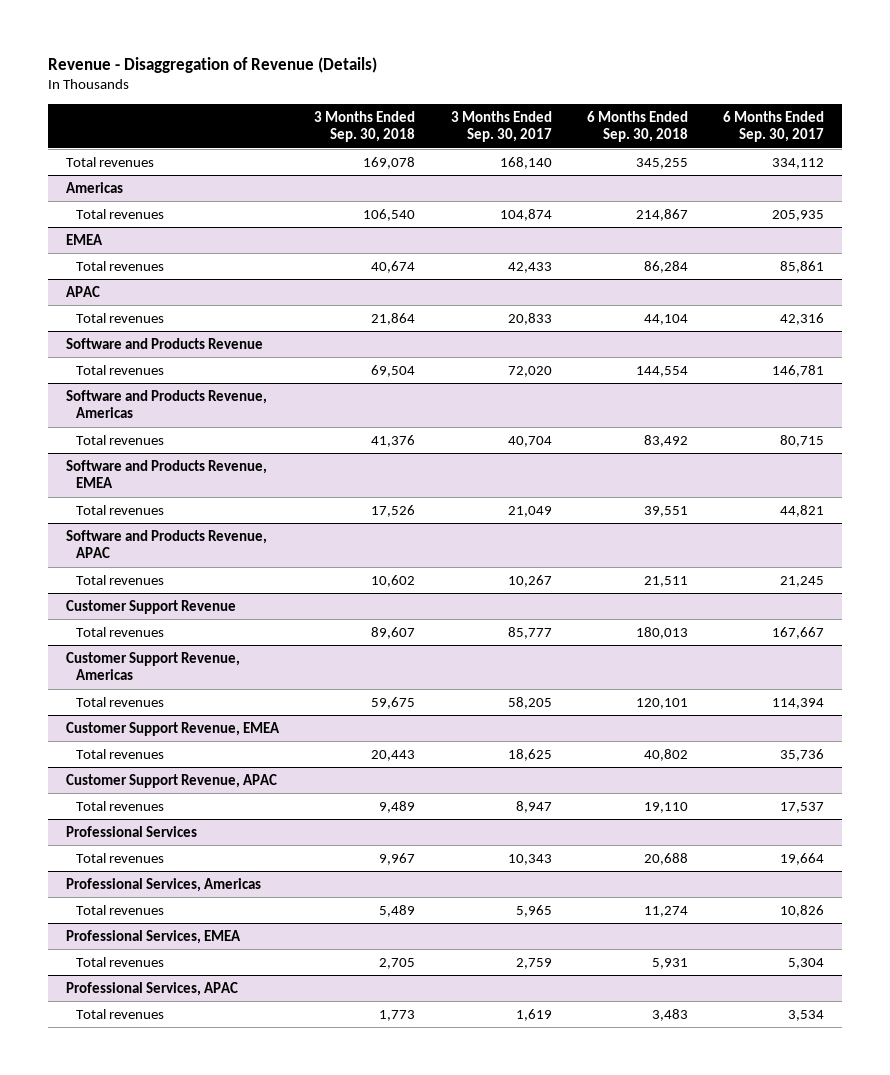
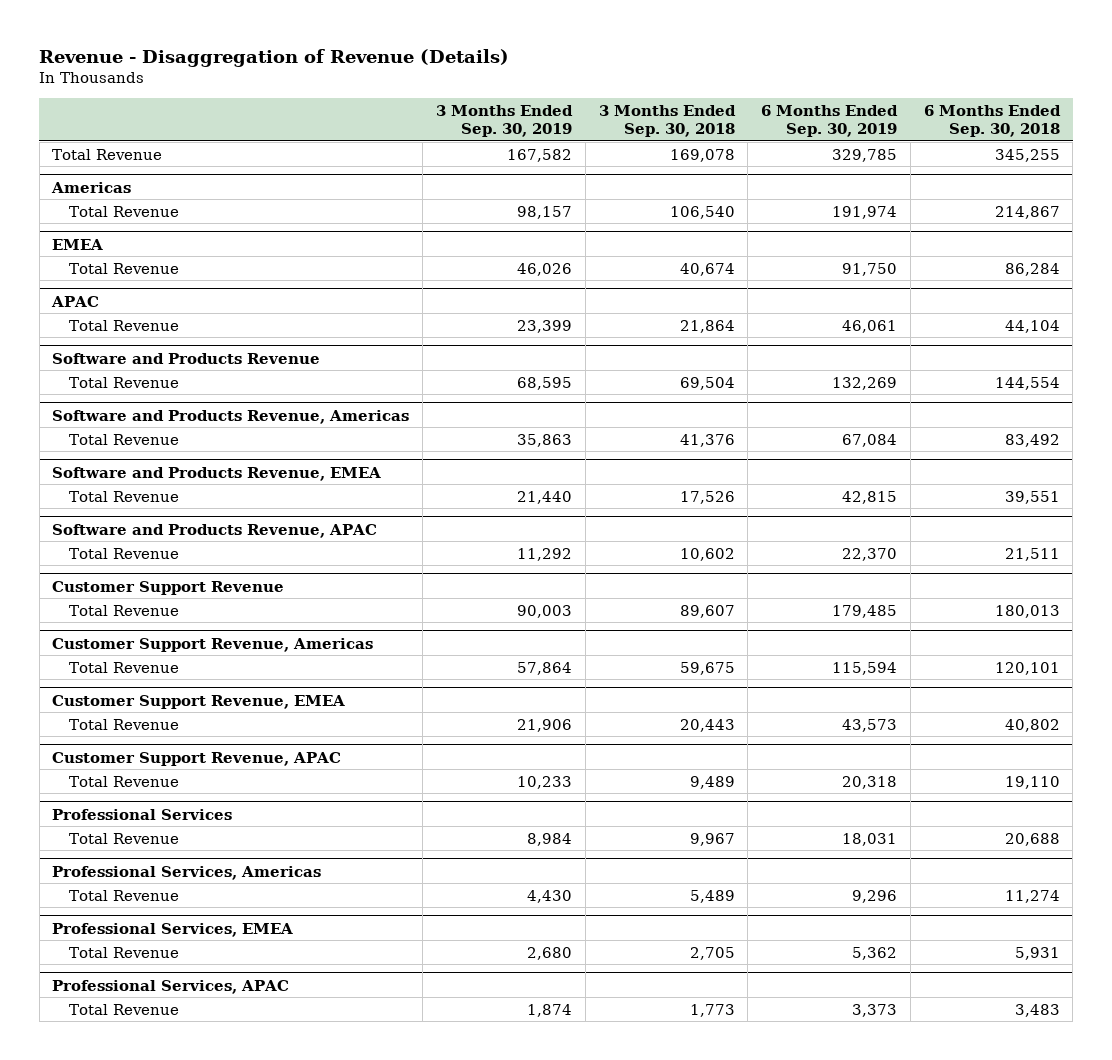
- | 3 Months Ended Sep. 30, 2018 | 3 Months Ended Sep. 30, 2017 | 6 Months Ended Sep. 30, 2018 | 6 Months Ended Sep. 30, 2017
+ | 3 Months Ended Sep. 30, 2019 | 3 Months Ended Sep. 30, 2018 | 6 Months Ended Sep. 30, 2019 | 6 Months Ended Sep. 30, 2018
- Total revenues | 169,078 | 168,140 | 345,255 | 334,112
+ Total Revenue | 167,582 | 169,078 | 329,785 | 345,255
@ Americas
- Total revenues | 106,540 | 104,874 | 214,867 | 205,935
+ Total Revenue | 98,157 | 106,540 | 191,974 | 214,867
@ EMEA
- Total revenues | 40,674 | 42,433 | 86,284 | 85,861
+ Total Revenue | 46,026 | 40,674 | 91,750 | 86,284
@ APAC
- Total revenues | 21,864 | 20,833 | 44,104 | 42,316
+ Total Revenue | 23,399 | 21,864 | 46,061 | 44,104
@ Software and Products Revenue
- Total revenues | 69,504 | 72,020 | 144,554 | 146,781
+ Total Revenue | 68,595 | 69,504 | 132,269 | 144,554
@ Software and Products Revenue, Americas
- Total revenues | 41,376 | 40,704 | 83,492 | 80,715
+ Total Revenue | 35,863 | 41,376 | 67,084 | 83,492
@ Software and Products Revenue, EMEA
- Total revenues | 17,526 | 21,049 | 39,551 | 44,821
+ Total Revenue | 21,440 | 17,526 | 42,815 | 39,551
@ Software and Products Revenue, APAC
- Total revenues | 10,602 | 10,267 | 21,511 | 21,245
+ Total Revenue | 11,292 | 10,602 | 22,370 | 21,511
@ Customer Support Revenue
- Total revenues | 89,607 | 85,777 | 180,013 | 167,667
+ Total Revenue | 90,003 | 89,607 | 179,485 | 180,013
@ Customer Support Revenue, Americas
- Total revenues | 59,675 | 58,205 | 120,101 | 114,394
+ Total Revenue | 57,864 | 59,675 | 115,594 | 120,101
@ Customer Support Revenue, EMEA
- Total revenues | 20,443 | 18,625 | 40,802 | 35,736
+ Total Revenue | 21,906 | 20,443 | 43,573 | 40,802
@ Customer Support Revenue, APAC
- Total revenues | 9,489 | 8,947 | 19,110 | 17,537
+ Total Revenue | 10,233 | 9,489 | 20,318 | 19,110
@ Professional Services
- Total revenues | 9,967 | 10,343 | 20,688 | 19,664
+ Total Revenue | 8,984 | 9,967 | 18,031 | 20,688
@ Professional Services, Americas
- Total revenues | 5,489 | 5,965 | 11,274 | 10,826
+ Total Revenue | 4,430 | 5,489 | 9,296 | 11,274
@ Professional Services, EMEA
- Total revenues | 2,705 | 2,759 | 5,931 | 5,304
+ Total Revenue | 2,680 | 2,705 | 5,362 | 5,931
@ Professional Services, APAC
- Total revenues | 1,773 | 1,619 | 3,483 | 3,534
+ Total Revenue | 1,874 | 1,773 | 3,373 | 3,483

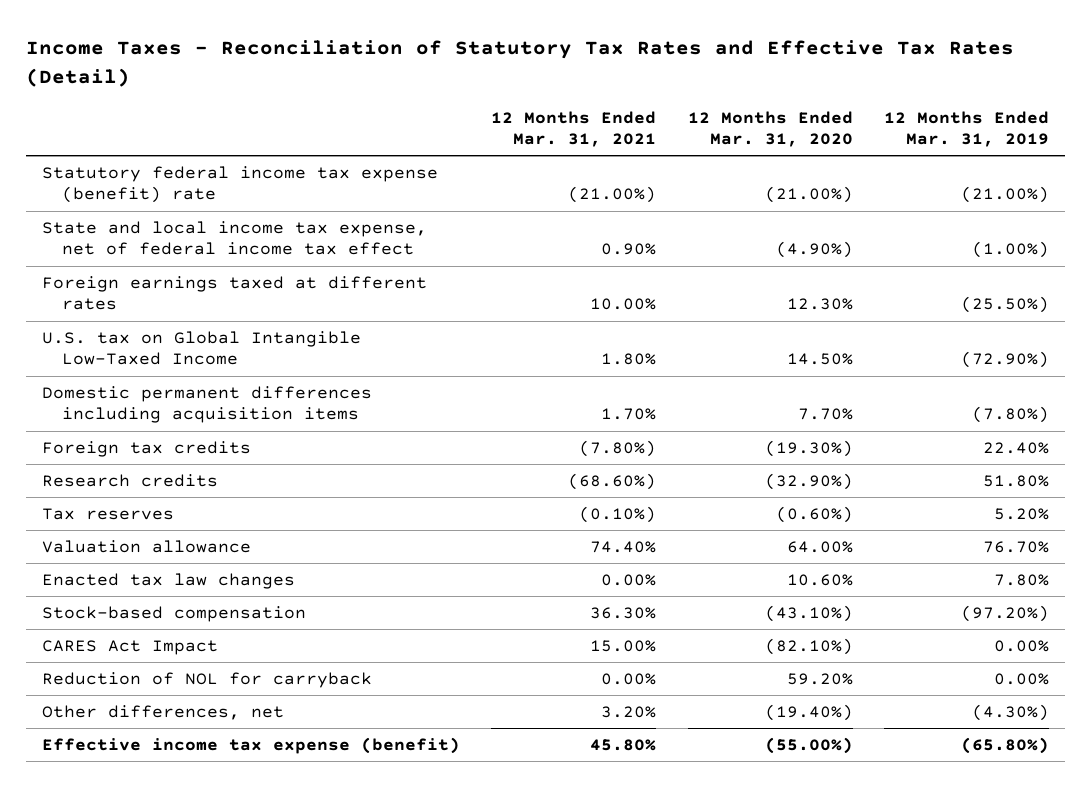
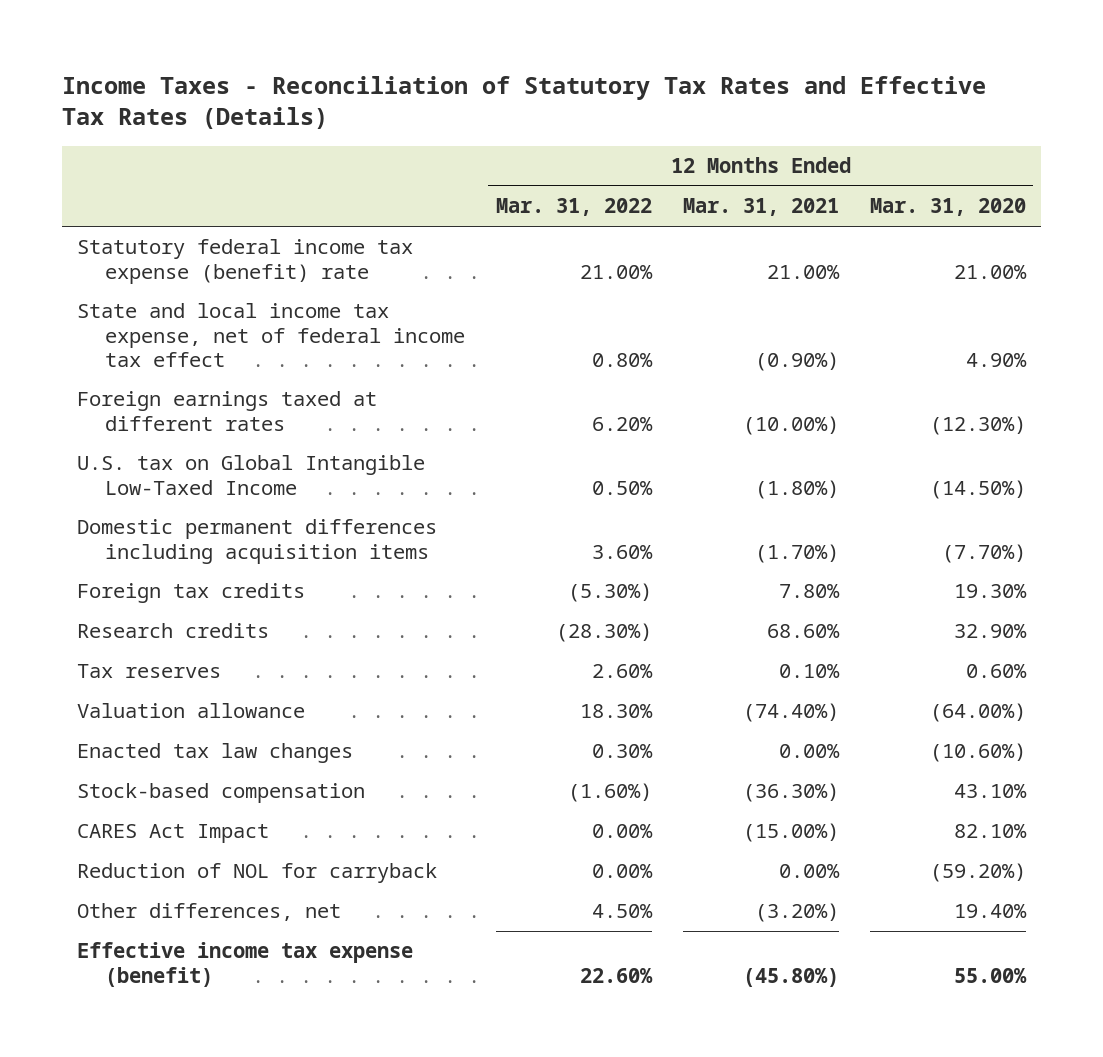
- Income Taxes - Reconciliation of Statutory Tax Rates and Effective Tax Rates (Detail)
+ Income Taxes - Reconciliation of Statutory Tax Rates and Effective Tax Rates (Details)
- | 12 Months Ended Mar. 31, 2021 | 12 Months Ended Mar. 31, 2020 | 12 Months Ended Mar. 31, 2019
+ | 12 Months Ended Mar. 31, 2022 | 12 Months Ended Mar. 31, 2021 | 12 Months Ended Mar. 31, 2020
- Statutory federal income tax expense (benefit) rate | (21.00%) | (21.00%) | (21.00%)
- State and local income tax expense, net of federal income tax effect | 0.90% | (4.90%) | (1.00%)
- Foreign earnings taxed at different rates | 10.00% | 12.30% | (25.50%)
- U.S. tax on Global Intangible Low-Taxed Income | 1.80% | 14.50% | (72.90%)
- Domestic permanent differences including acquisition items | 1.70% | 7.70% | (7.80%)
- Foreign tax credits | (7.80%) | (19.30%) | 22.40%
- Research credits | (68.60%) | (32.90%) | 51.80%
- Tax reserves | (0.10%) | (0.60%) | 5.20%
- Valuation allowance | 74.40% | 64.00% | 76.70%
- Enacted tax law changes | 0.00% | 10.60% | 7.80%
- Stock-based compensation | 36.30% | (43.10%) | (97.20%)
- CARES Act Impact | 15.00% | (82.10%) | 0.00%
- Reduction of NOL for carryback | 0.00% | 59.20% | 0.00%
- Other differences, net | 3.20% | (19.40%) | (4.30%)
- Effective income tax expense (benefit) | 45.80% | (55.00%) | (65.80%)
+ Statutory federal income tax expense (benefit) rate | 21.00% | 21.00% | 21.00%
+ State and local income tax expense, net of federal income tax effect | 0.80% | (0.90%) | 4.90%
+ Foreign earnings taxed at different rates | 6.20% | (10.00%) | (12.30%)
+ U.S. tax on Global Intangible Low-Taxed Income | 0.50% | (1.80%) | (14.50%)
+ Domestic permanent differences including acquisition items | 3.60% | (1.70%) | (7.70%)
+ Foreign tax credits | (5.30%) | 7.80% | 19.30%
+ Research credits | (28.30%) | 68.60% | 32.90%
+ Tax reserves | 2.60% | 0.10% | 0.60%
+ Valuation allowance | 18.30% | (74.40%) | (64.00%)
+ Enacted tax law changes | 0.30% | 0.00% | (10.60%)
+ Stock-based compensation | (1.60%) | (36.30%) | 43.10%
+ CARES Act Impact | 0.00% | (15.00%) | 82.10%
+ Reduction of NOL for carryback | 0.00% | 0.00% | (59.20%)
+ Other differences, net | 4.50% | (3.20%) | 19.40%
+ Effective income tax expense (benefit) | 22.60% | (45.80%) | 55.00%

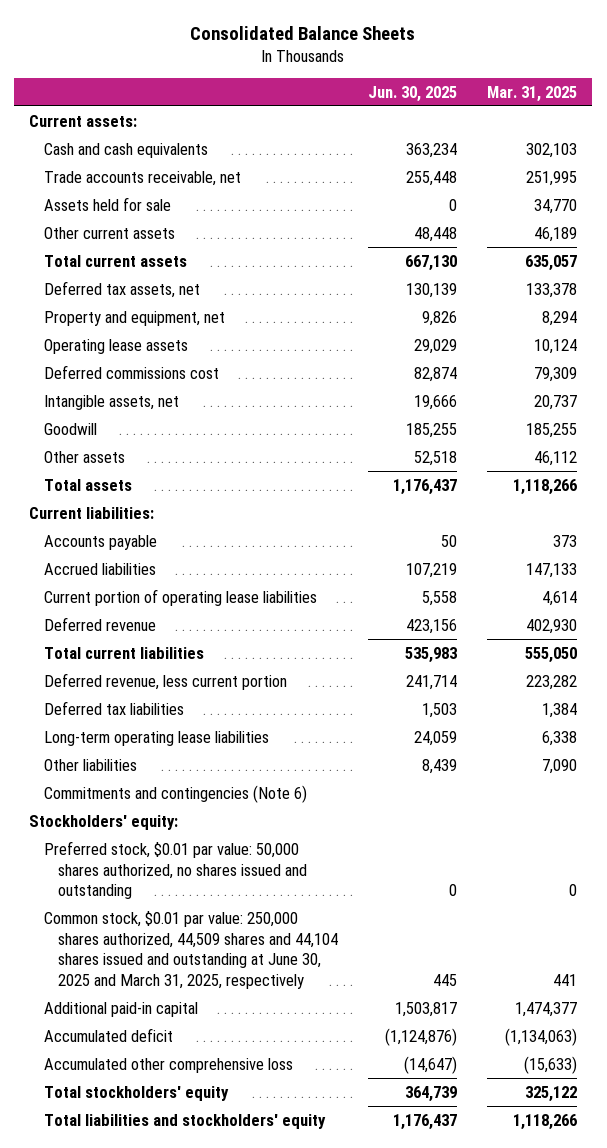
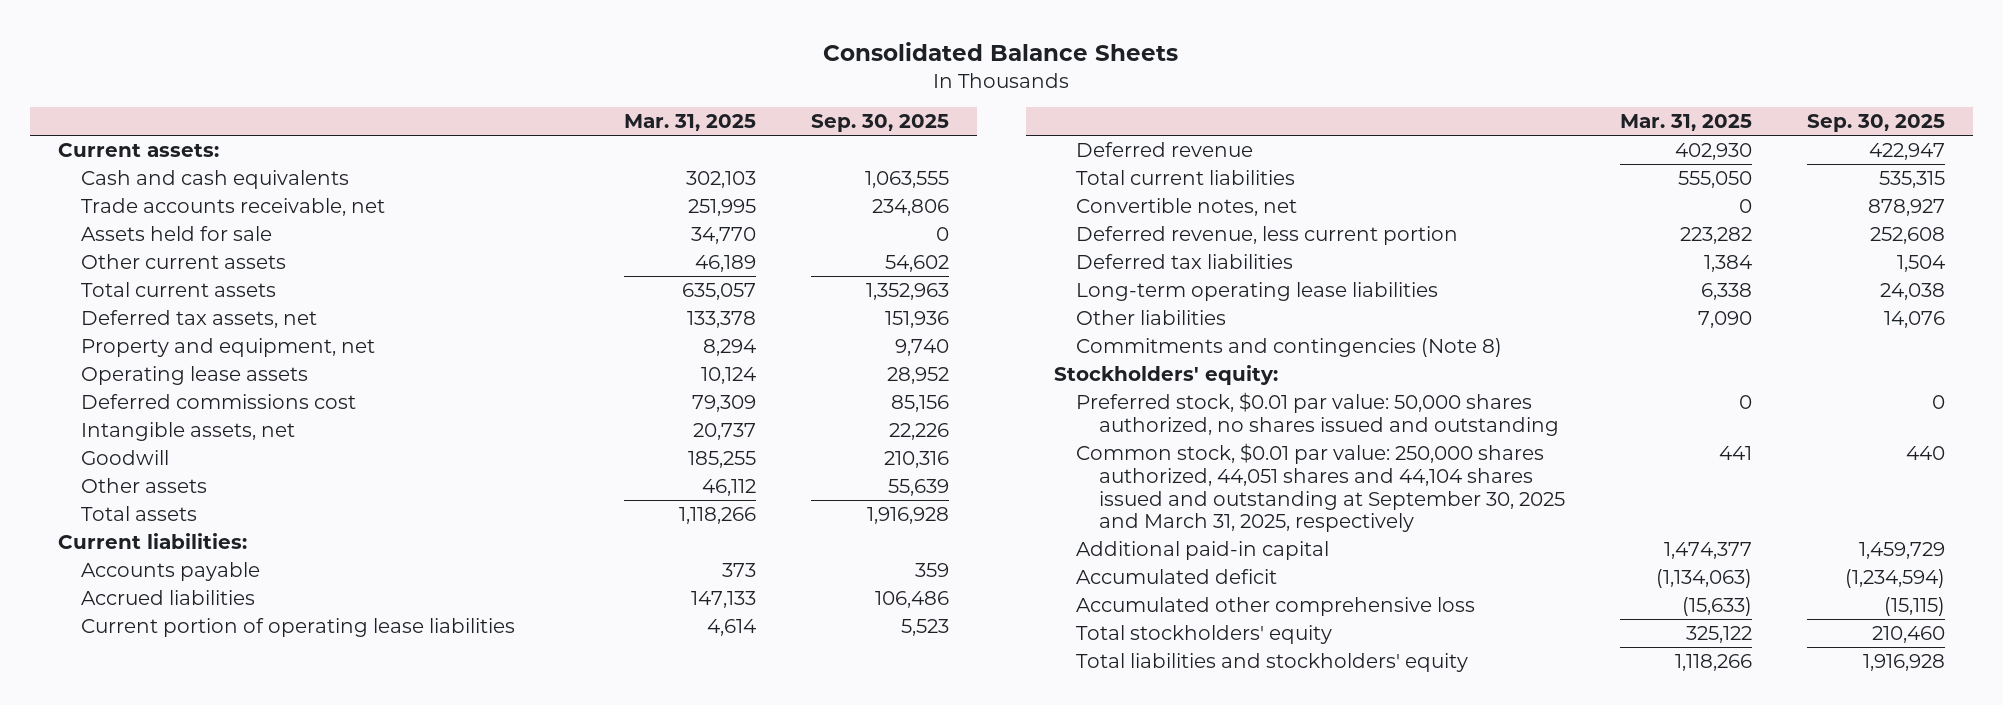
- | Jun. 30, 2025 | Mar. 31, 2025
+ | Mar. 31, 2025 | Sep. 30, 2025
+ Convertible notes, net | 0 | 878,927
- Commitments and contingencies (Note 6)
+ Commitments and contingencies (Note 8)
- Common stock, $0.01 par value: 250,000 shares authorized, 44,509 shares and 44,104 shares issued and outstanding at June 30, 2025 and March 31, 2025, respectively | 445 | 441
+ Common stock, $0.01 par value: 250,000 shares authorized, 44,051 shares and 44,104 shares issued and outstanding at September 30, 2025 and March 31, 2025, respectively | 441 | 440

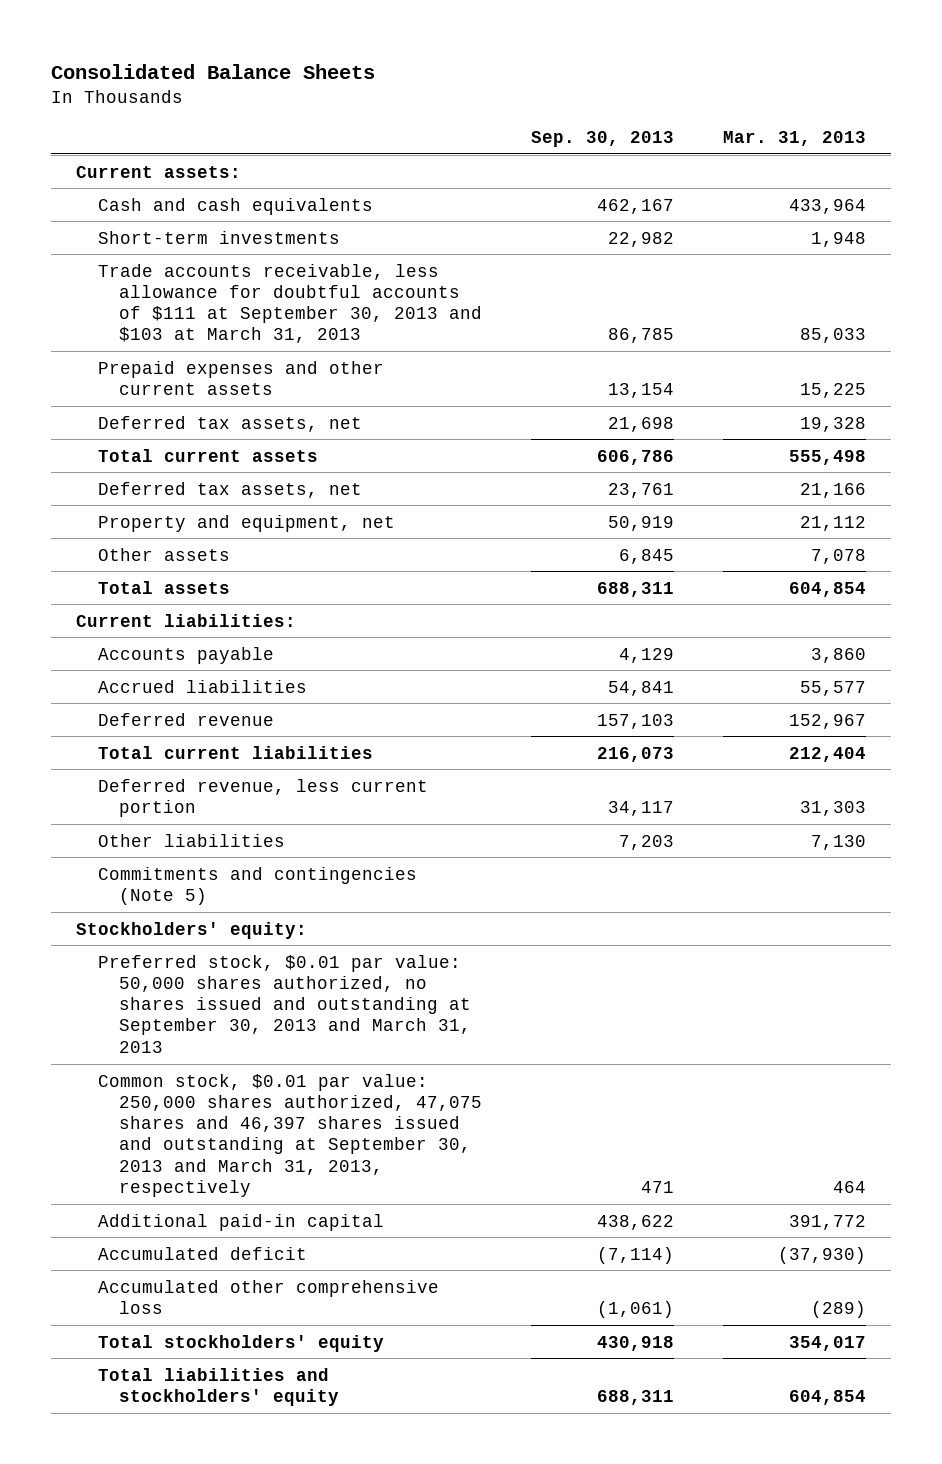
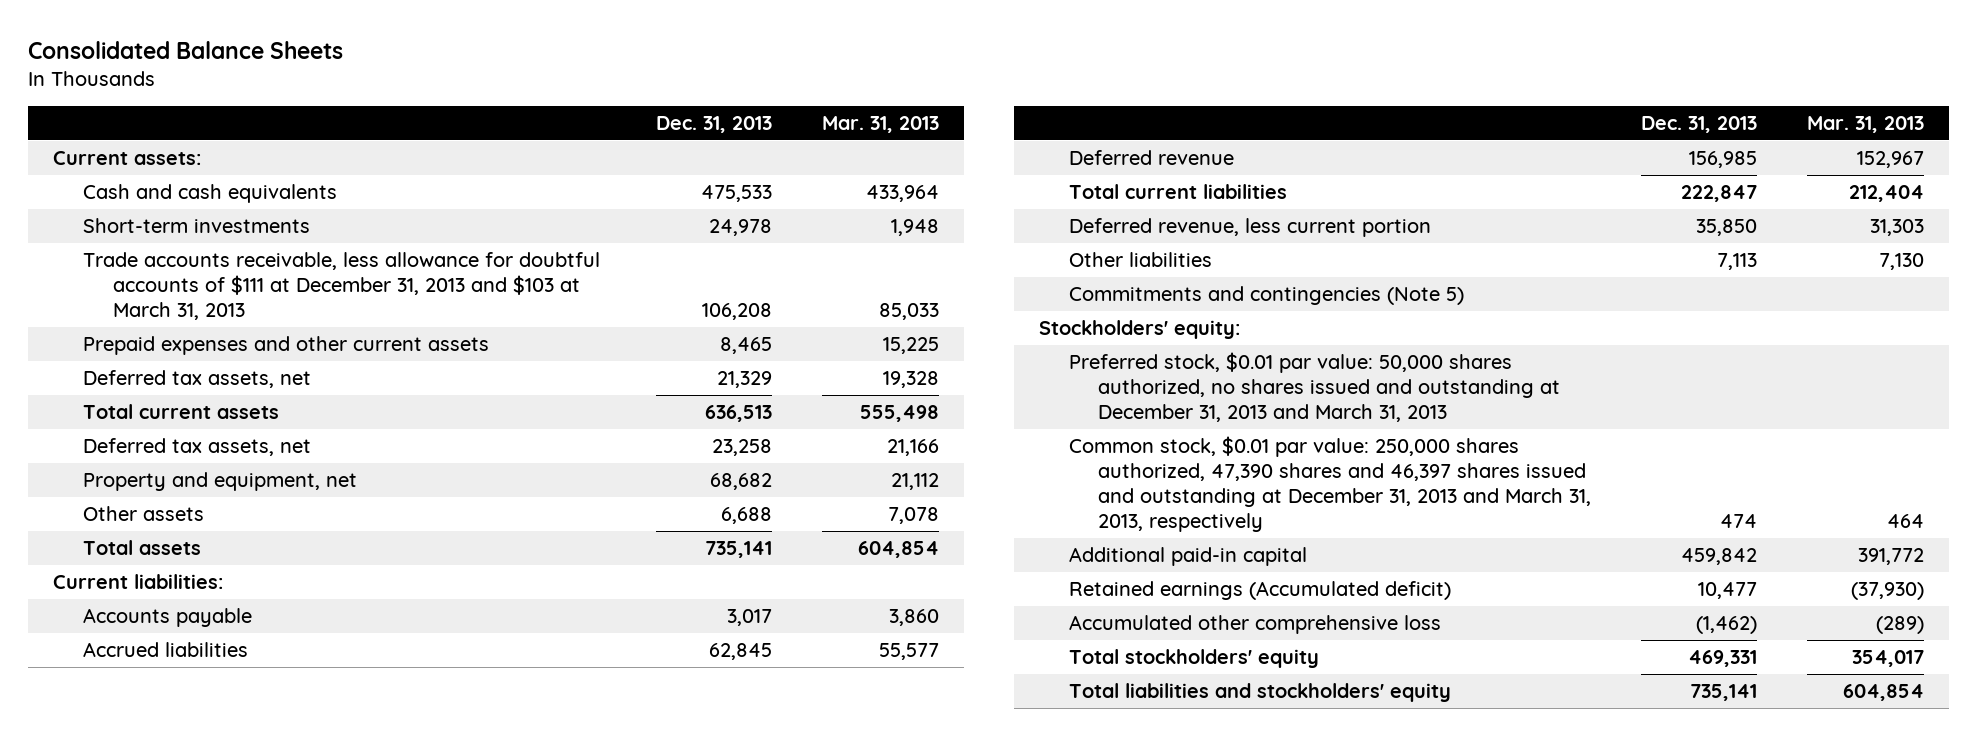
- | Sep. 30, 2013 | Mar. 31, 2013
+ | Dec. 31, 2013 | Mar. 31, 2013
- Trade accounts receivable, less allowance for doubtful accounts of $111 at September 30, 2013 and $103 at March 31, 2013 | 86,785 | 85,033
+ Trade accounts receivable, less allowance for doubtful accounts of $111 at December 31, 2013 and $103 at March 31, 2013 | 106,208 | 85,033
- Preferred stock, $0.01 par value: 50,000 shares authorized, no shares issued and outstanding at September 30, 2013 and March 31, 2013
- Common stock, $0.01 par value: 250,000 shares authorized, 47,075 shares and 46,397 shares issued and outstanding at September 30, 2013 and March 31, 2013, respectively | 471 | 464
+ Preferred stock, $0.01 par value: 50,000 shares authorized, no shares issued and outstanding at December 31, 2013 and March 31, 2013
+ Common stock, $0.01 par value: 250,000 shares authorized, 47,390 shares and 46,397 shares issued and outstanding at December 31, 2013 and March 31, 2013, respectively | 474 | 464
- Accumulated deficit | (7,114) | (37,930)
+ Retained earnings (Accumulated deficit) | 10,477 | (37,930)

